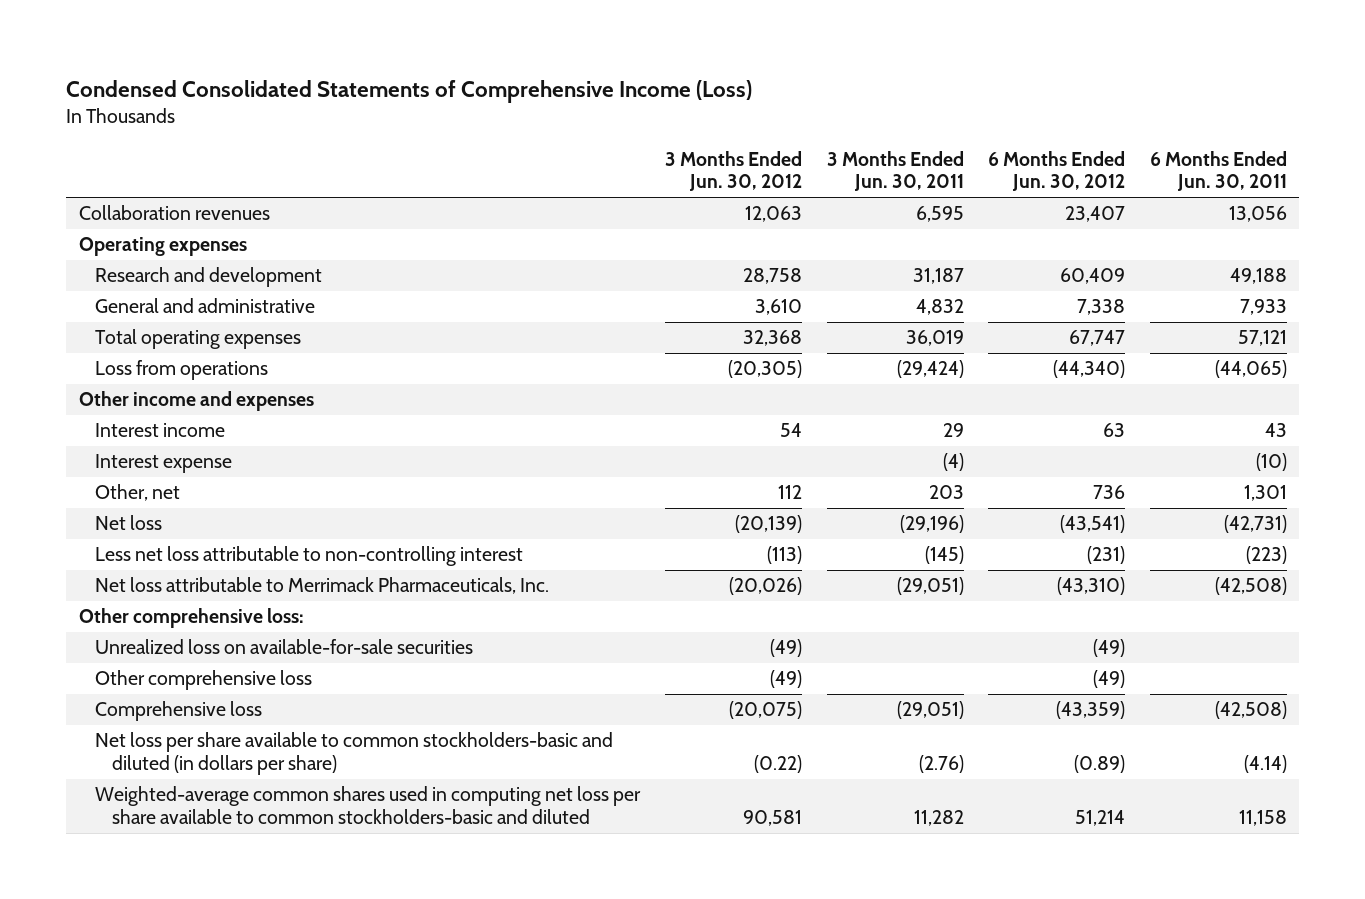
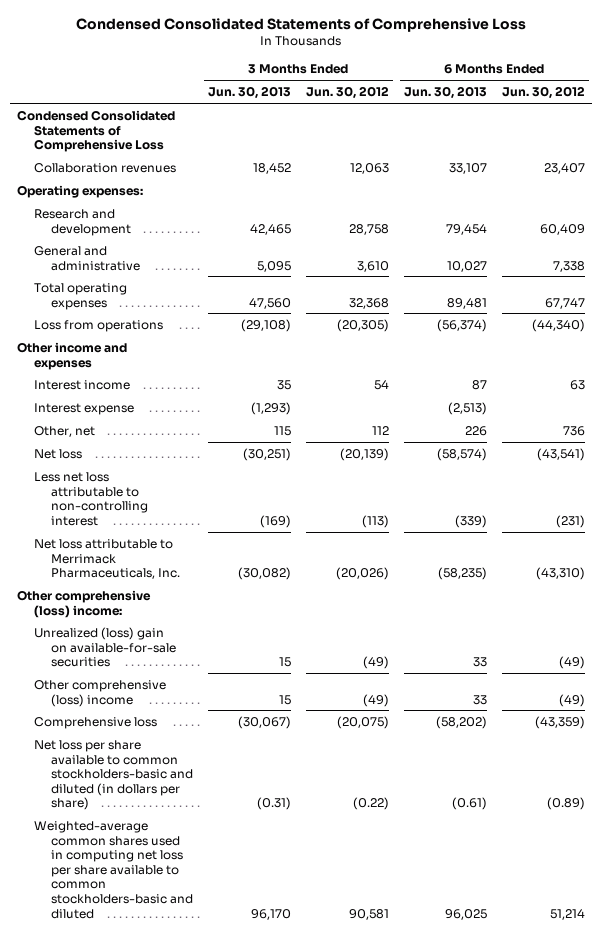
- Condensed Consolidated Statements of Comprehensive Income (Loss)
+ Condensed Consolidated Statements of Comprehensive Loss
- | 3 Months Ended Jun. 30, 2012 | 3 Months Ended Jun. 30, 2011 | 6 Months Ended Jun. 30, 2012 | 6 Months Ended Jun. 30, 2011
+ | 3 Months Ended Jun. 30, 2013 | 3 Months Ended Jun. 30, 2012 | 6 Months Ended Jun. 30, 2013 | 6 Months Ended Jun. 30, 2012
+ Condensed Consolidated Statements of Comprehensive Loss
- Operating expenses
+ Operating expenses:
- Other comprehensive loss:
- Unrealized loss on available-for-sale securities | (49) | | (49) |
- Other comprehensive loss | (49) | | (49) |
+ Other comprehensive (loss) income:
+ Unrealized (loss) gain on available-for-sale securities | 15 | (49) | 33 | (49)
+ Other comprehensive (loss) income | 15 | (49) | 33 | (49)

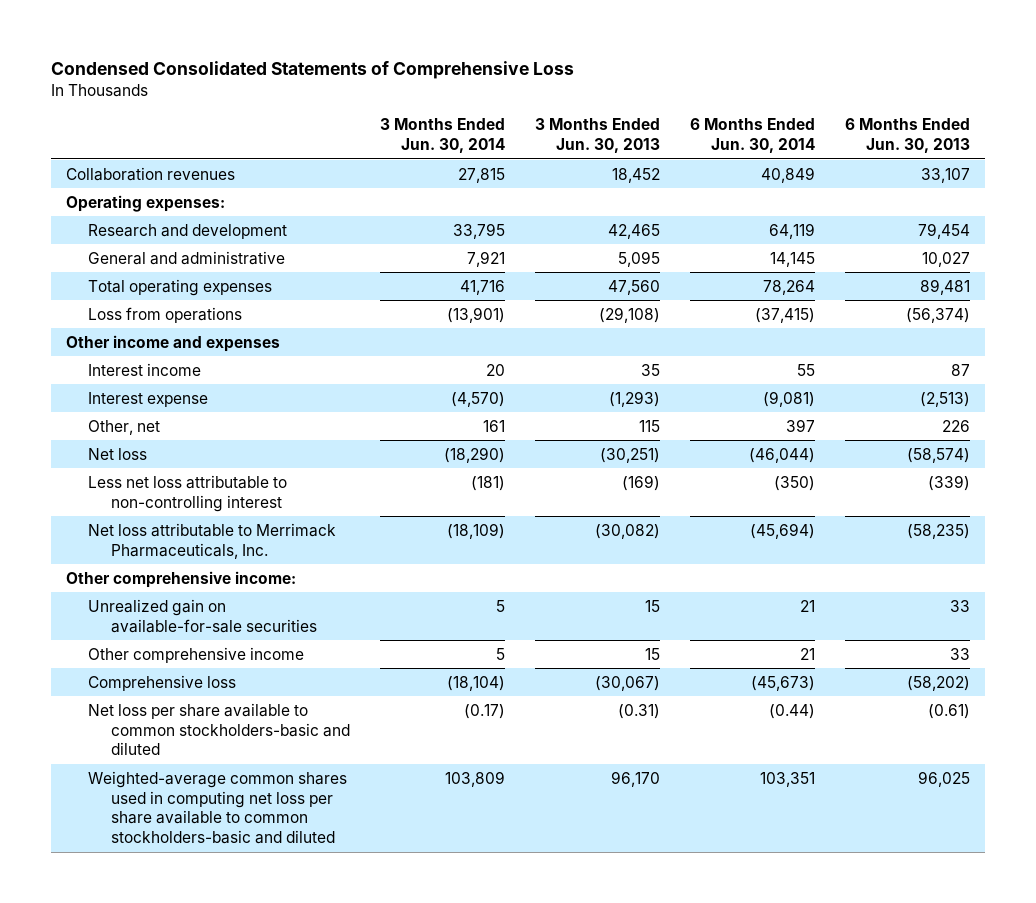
- | 3 Months Ended Jun. 30, 2013 | 3 Months Ended Jun. 30, 2012 | 6 Months Ended Jun. 30, 2013 | 6 Months Ended Jun. 30, 2012
+ | 3 Months Ended Jun. 30, 2014 | 3 Months Ended Jun. 30, 2013 | 6 Months Ended Jun. 30, 2014 | 6 Months Ended Jun. 30, 2013
- Condensed Consolidated Statements of Comprehensive Loss
- Other comprehensive (loss) income:
- Unrealized (loss) gain on available-for-sale securities | 15 | (49) | 33 | (49)
- Other comprehensive (loss) income | 15 | (49) | 33 | (49)
+ Other comprehensive income:
+ Unrealized gain on available-for-sale securities | 5 | 15 | 21 | 33
+ Other comprehensive income | 5 | 15 | 21 | 33
- Net loss per share available to common stockholders-basic and diluted (in dollars per share) | (0.31) | (0.22) | (0.61) | (0.89)
+ Net loss per share available to common stockholders-basic and diluted | (0.17) | (0.31) | (0.44) | (0.61)

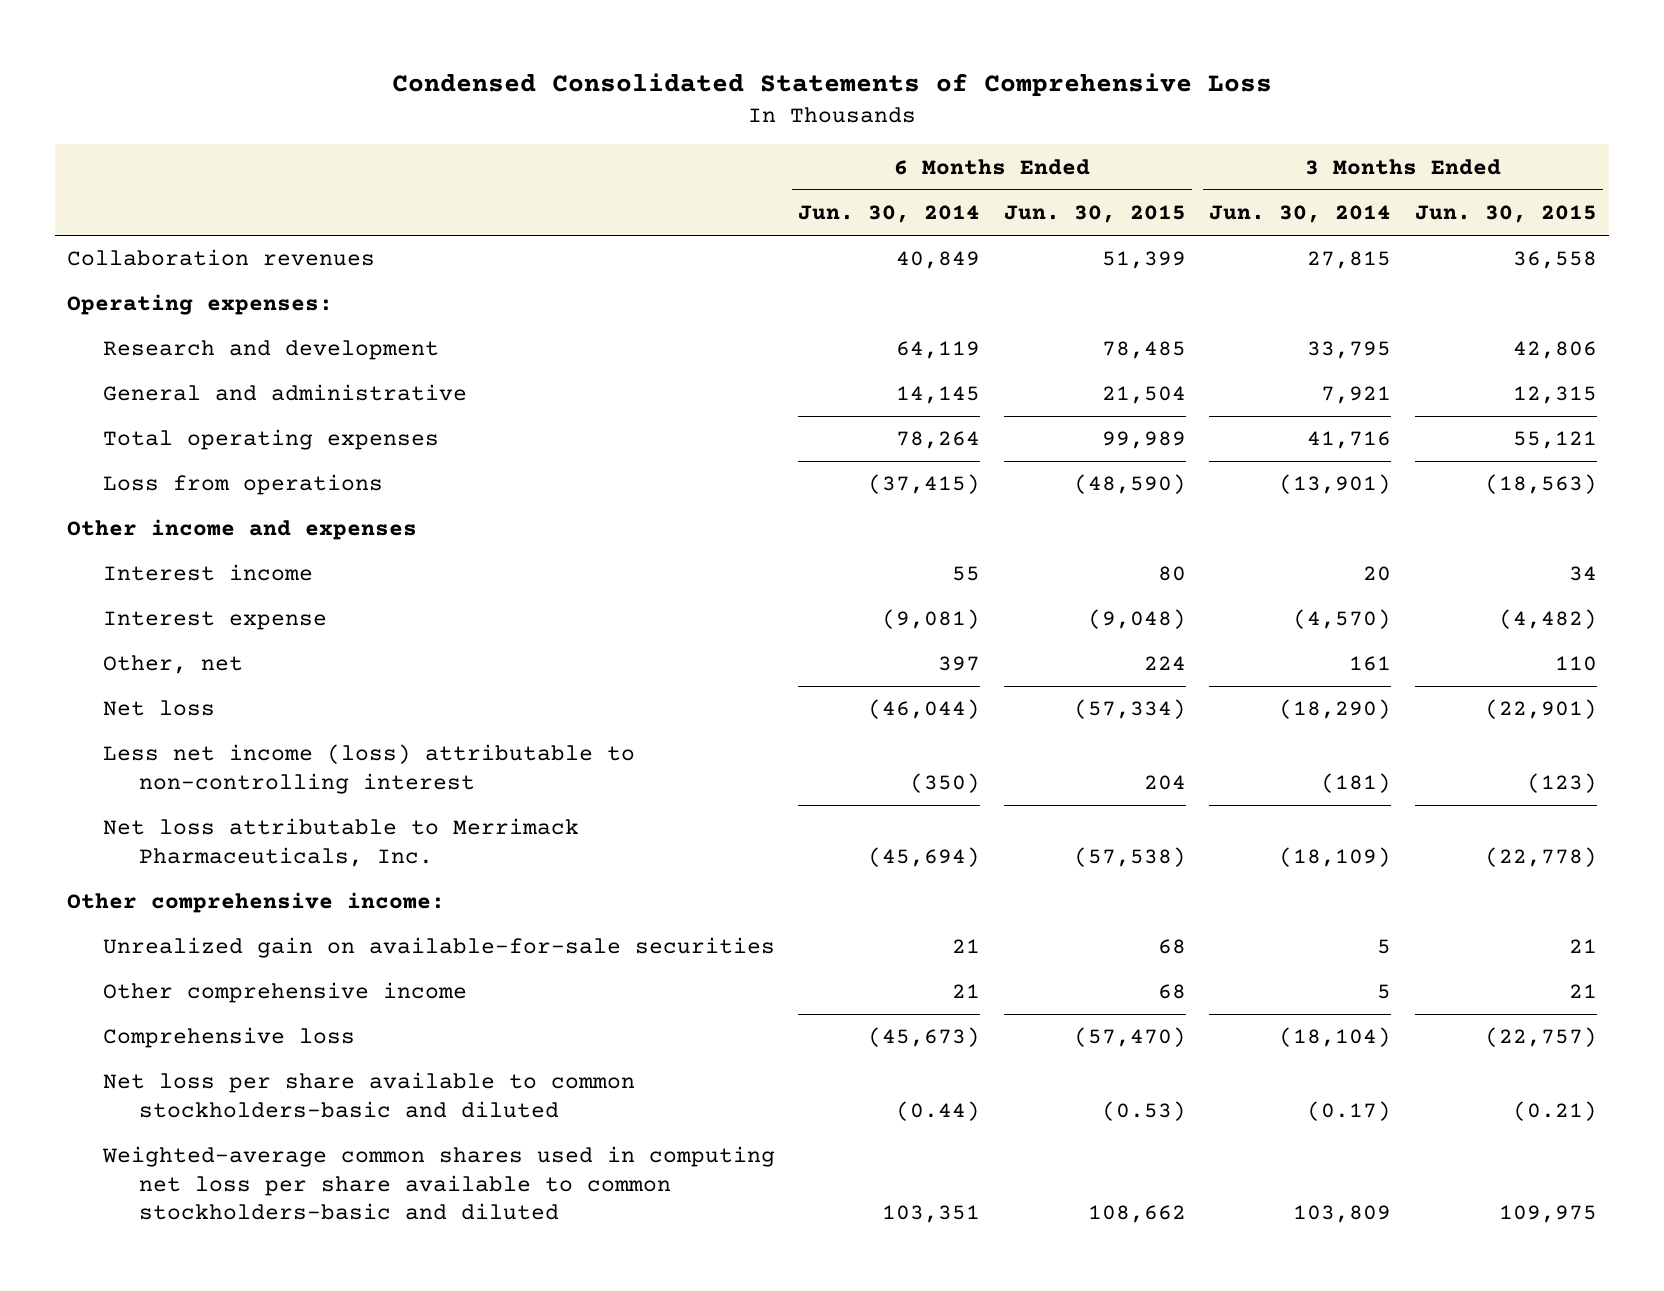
- | 3 Months Ended Jun. 30, 2014 | 3 Months Ended Jun. 30, 2013 | 6 Months Ended Jun. 30, 2014 | 6 Months Ended Jun. 30, 2013
+ | 6 Months Ended Jun. 30, 2014 | 6 Months Ended Jun. 30, 2015 | 3 Months Ended Jun. 30, 2014 | 3 Months Ended Jun. 30, 2015
- Less net loss attributable to non-controlling interest | (181) | (169) | (350) | (339)
+ Less net income (loss) attributable to non-controlling interest | (350) | 204 | (181) | (123)

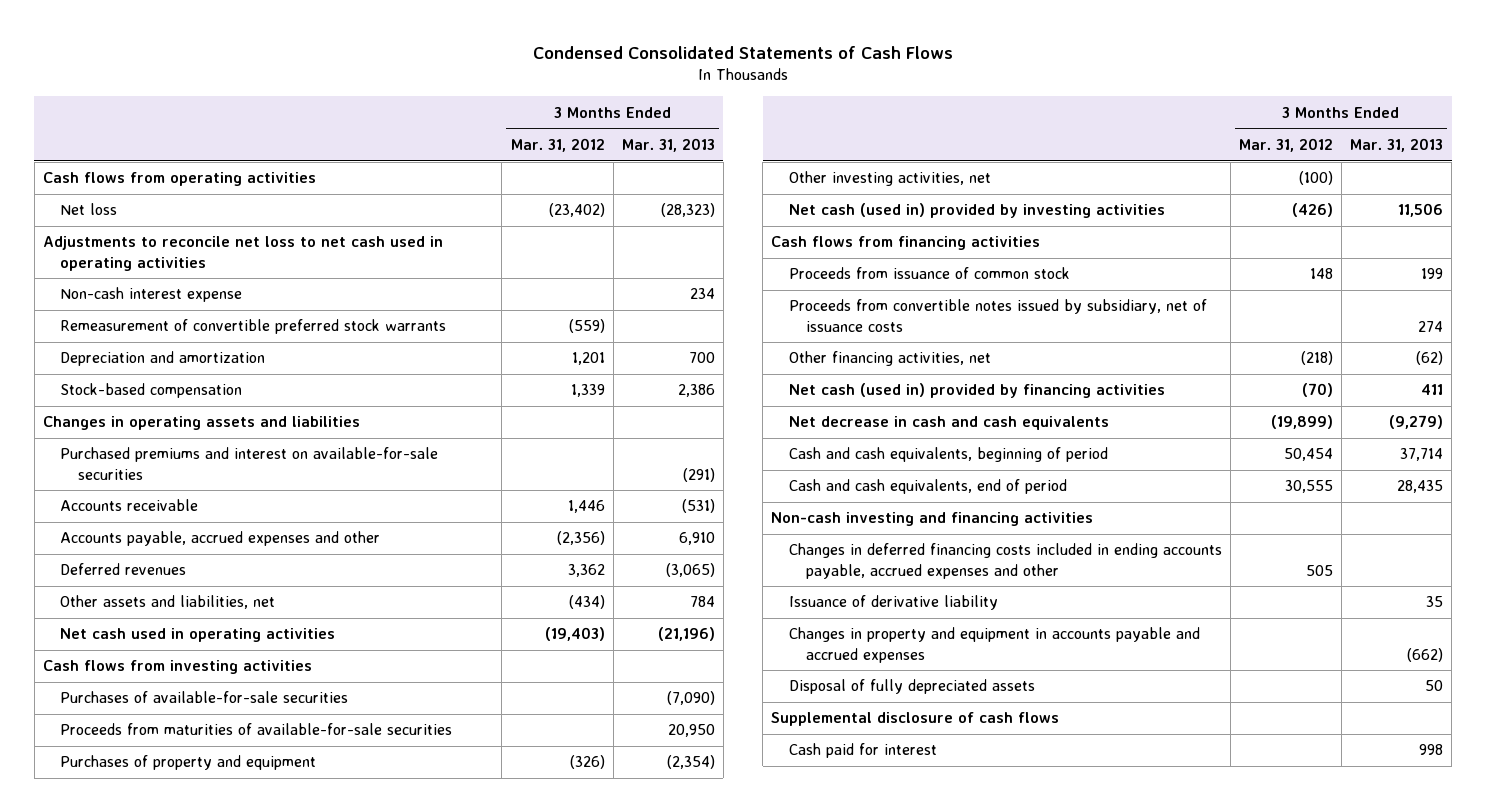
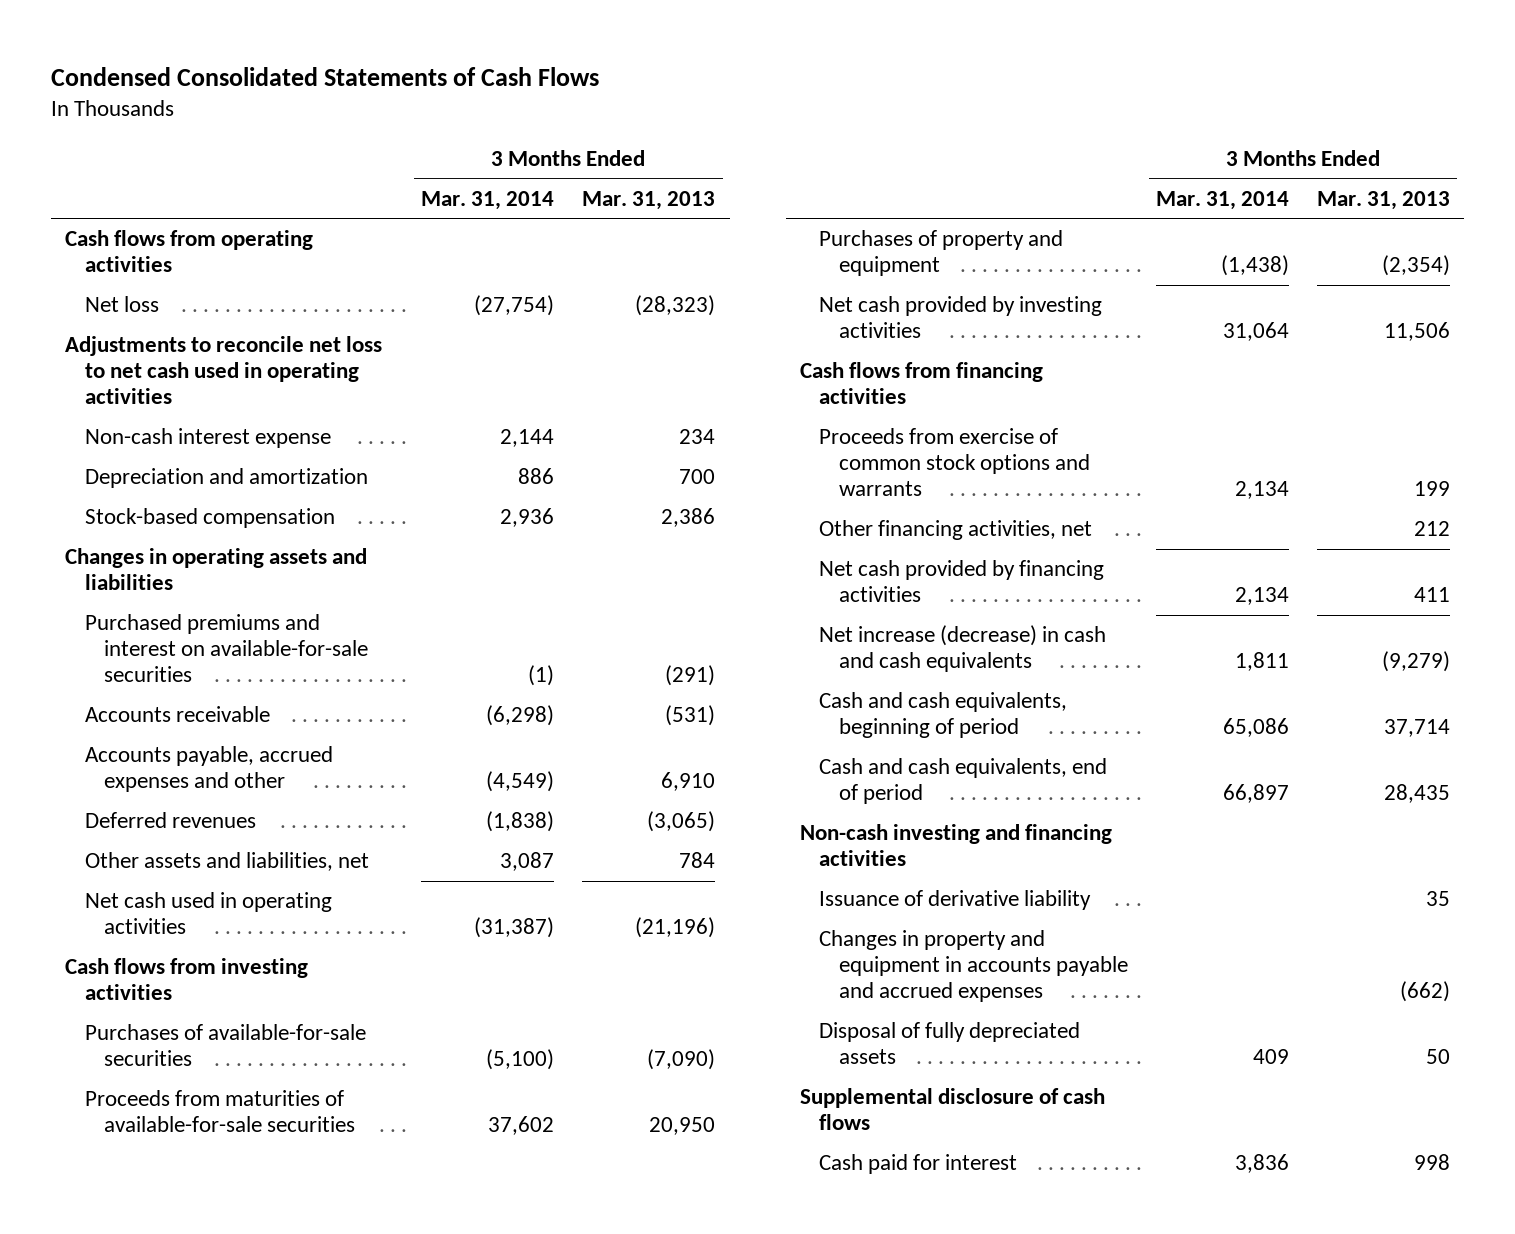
- | 3 Months Ended Mar. 31, 2012 | 3 Months Ended Mar. 31, 2013
+ | 3 Months Ended Mar. 31, 2014 | 3 Months Ended Mar. 31, 2013
- Remeasurement of convertible preferred stock warrants | (559) |
- Other investing activities, net | (100) |
- Net cash (used in) provided by investing activities | (426) | 11,506
+ Net cash provided by investing activities | 31,064 | 11,506
- Proceeds from issuance of common stock | 148 | 199
- Proceeds from convertible notes issued by subsidiary, net of issuance costs | | 274
- Other financing activities, net | (218) | (62)
- Net cash (used in) provided by financing activities | (70) | 411
- Net decrease in cash and cash equivalents | (19,899) | (9,279)
+ Proceeds from exercise of common stock options and warrants | 2,134 | 199
+ Other financing activities, net | | 212
+ Net cash provided by financing activities | 2,134 | 411
+ Net increase (decrease) in cash and cash equivalents | 1,811 | (9,279)
- Changes in deferred financing costs included in ending accounts payable, accrued expenses and other | 505 |

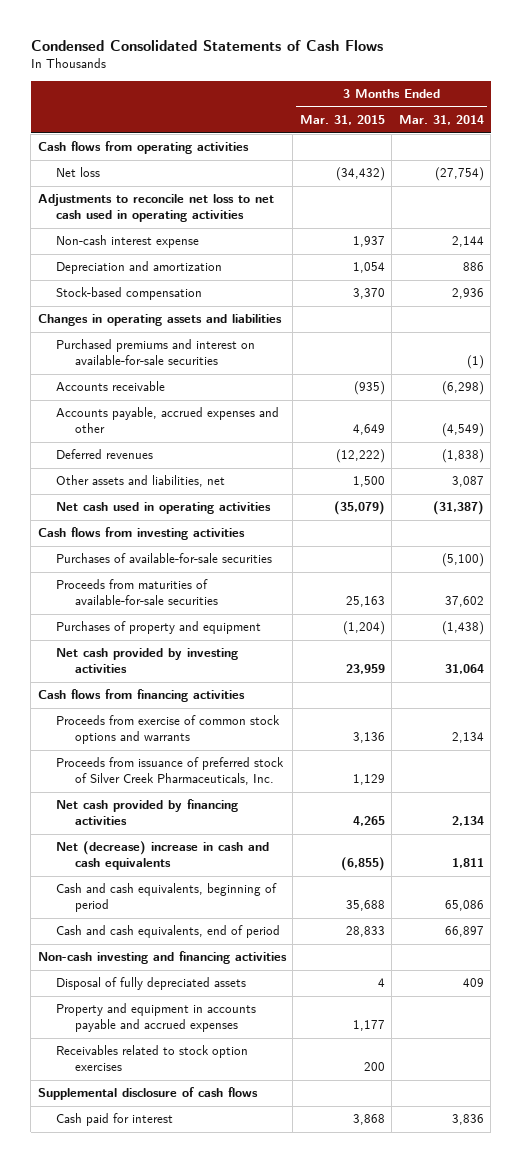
- | 3 Months Ended Mar. 31, 2014 | 3 Months Ended Mar. 31, 2013
+ | 3 Months Ended Mar. 31, 2015 | 3 Months Ended Mar. 31, 2014
- Other financing activities, net | | 212
+ Proceeds from issuance of preferred stock of Silver Creek Pharmaceuticals, Inc. | 1,129 |
- Net increase (decrease) in cash and cash equivalents | 1,811 | (9,279)
+ Net (decrease) increase in cash and cash equivalents | (6,855) | 1,811
- Issuance of derivative liability | | 35
- Changes in property and equipment in accounts payable and accrued expenses | | (662)
+ Property and equipment in accounts payable and accrued expenses | 1,177 |
+ Receivables related to stock option exercises | 200 |

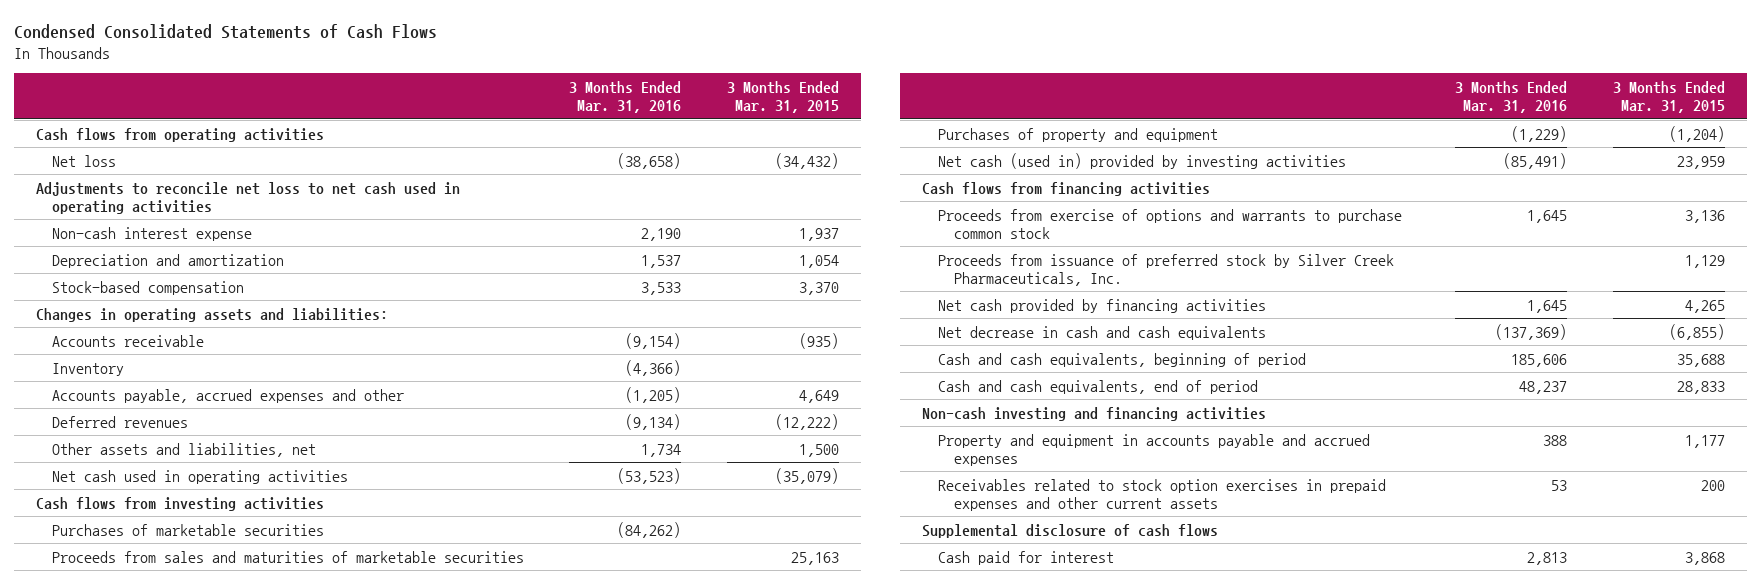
- | 3 Months Ended Mar. 31, 2015 | 3 Months Ended Mar. 31, 2014
+ | 3 Months Ended Mar. 31, 2016 | 3 Months Ended Mar. 31, 2015
- Changes in operating assets and liabilities
- Purchased premiums and interest on available-for-sale securities | | (1)
+ Changes in operating assets and liabilities:
+ Inventory | (4,366) |
- Purchases of available-for-sale securities | | (5,100)
- Proceeds from maturities of available-for-sale securities | 25,163 | 37,602
+ Purchases of marketable securities | (84,262) |
+ Proceeds from sales and maturities of marketable securities | | 25,163
- Net cash provided by investing activities | 23,959 | 31,064
+ Net cash (used in) provided by investing activities | (85,491) | 23,959
- Proceeds from exercise of common stock options and warrants | 3,136 | 2,134
- Proceeds from issuance of preferred stock of Silver Creek Pharmaceuticals, Inc. | 1,129 |
+ Proceeds from exercise of options and warrants to purchase common stock | 1,645 | 3,136
+ Proceeds from issuance of preferred stock by Silver Creek Pharmaceuticals, Inc. | | 1,129
- Net (decrease) increase in cash and cash equivalents | (6,855) | 1,811
+ Net decrease in cash and cash equivalents | (137,369) | (6,855)
- Disposal of fully depreciated assets | 4 | 409
- Receivables related to stock option exercises | 200 |
+ Receivables related to stock option exercises in prepaid expenses and other current assets | 53 | 200

